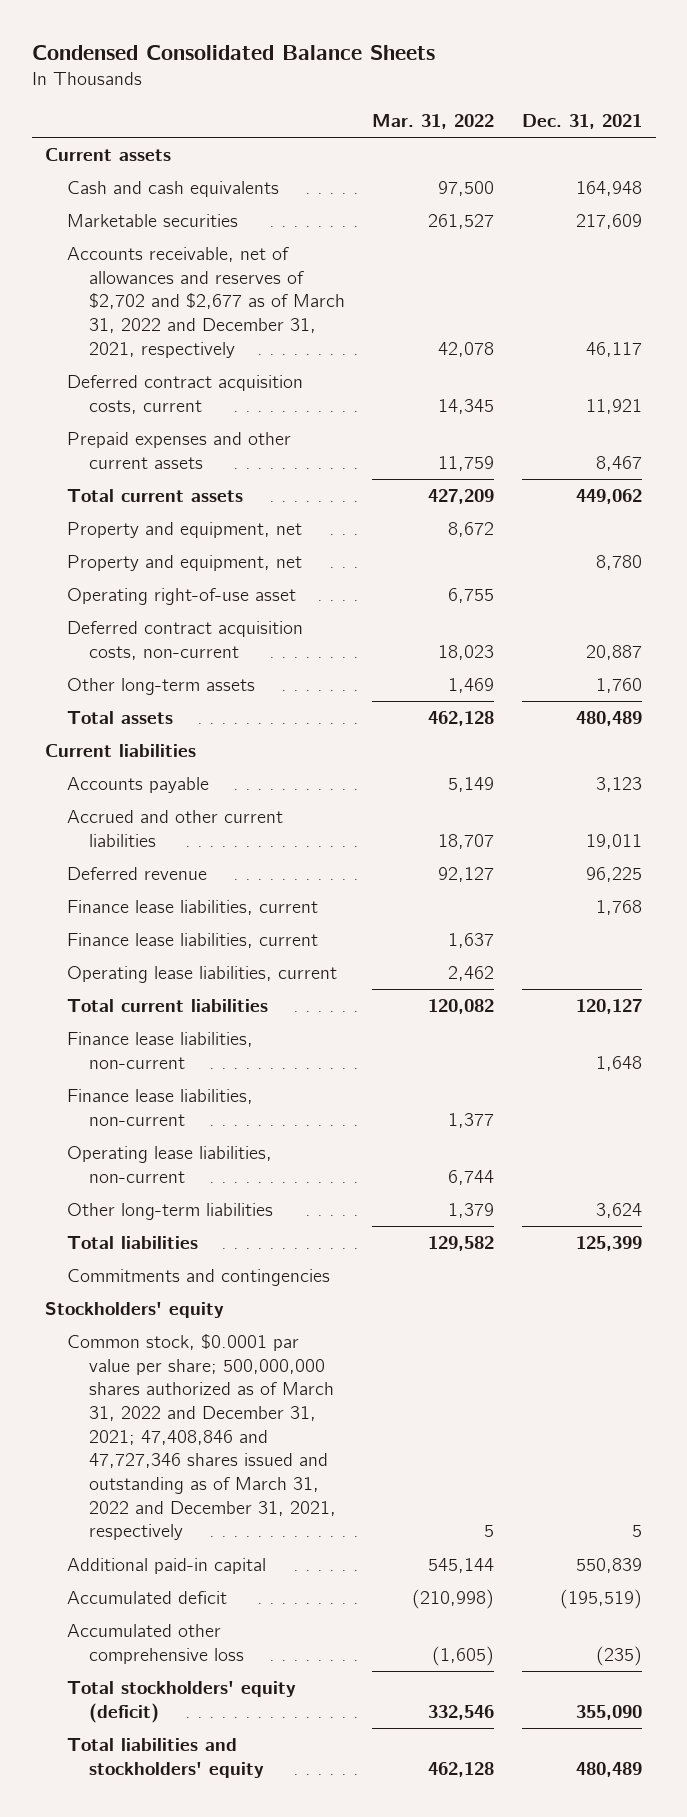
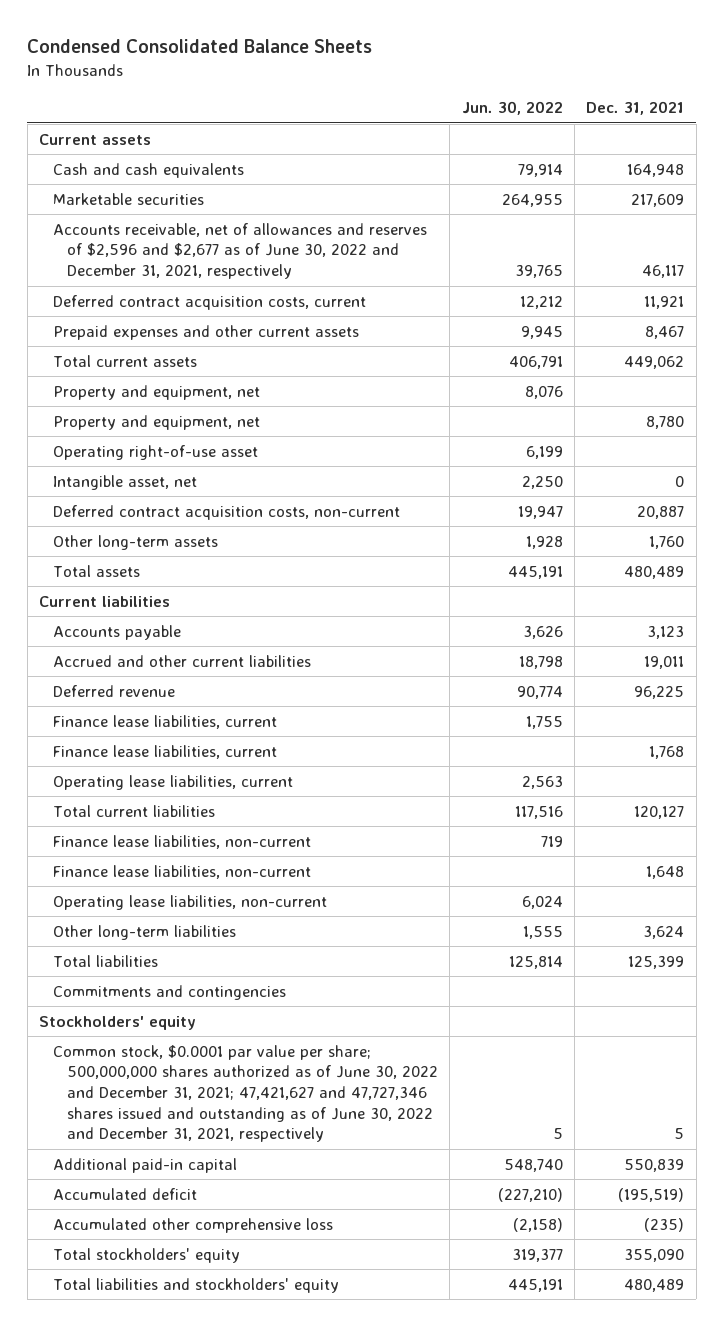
- | Mar. 31, 2022 | Dec. 31, 2021
+ | Jun. 30, 2022 | Dec. 31, 2021
- Accounts receivable, net of allowances and reserves of $2,702 and $2,677 as of March 31, 2022 and December 31, 2021, respectively | 42,078 | 46,117
+ Accounts receivable, net of allowances and reserves of $2,596 and $2,677 as of June 30, 2022 and December 31, 2021, respectively | 39,765 | 46,117
+ Intangible asset, net | 2,250 | 0
moved down: Finance lease liabilities, current | | 1,768
moved down: Finance lease liabilities, non-current | | 1,648
- Common stock, $0.0001 par value per share; 500,000,000 shares authorized as of March 31, 2022 and December 31, 2021; 47,408,846 and 47,727,346 shares issued and outstanding as of March 31, 2022 and December 31, 2021, respectively | 5 | 5
+ Common stock, $0.0001 par value per share; 500,000,000 shares authorized as of June 30, 2022 and December 31, 2021; 47,421,627 and 47,727,346 shares issued and outstanding as of June 30, 2022 and December 31, 2021, respectively | 5 | 5
- Total stockholders' equity (deficit) | 332,546 | 355,090
+ Total stockholders' equity | 319,377 | 355,090

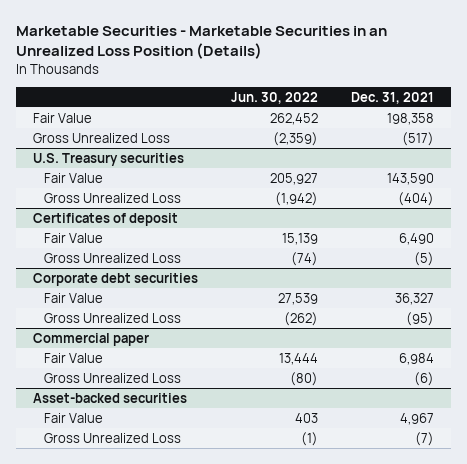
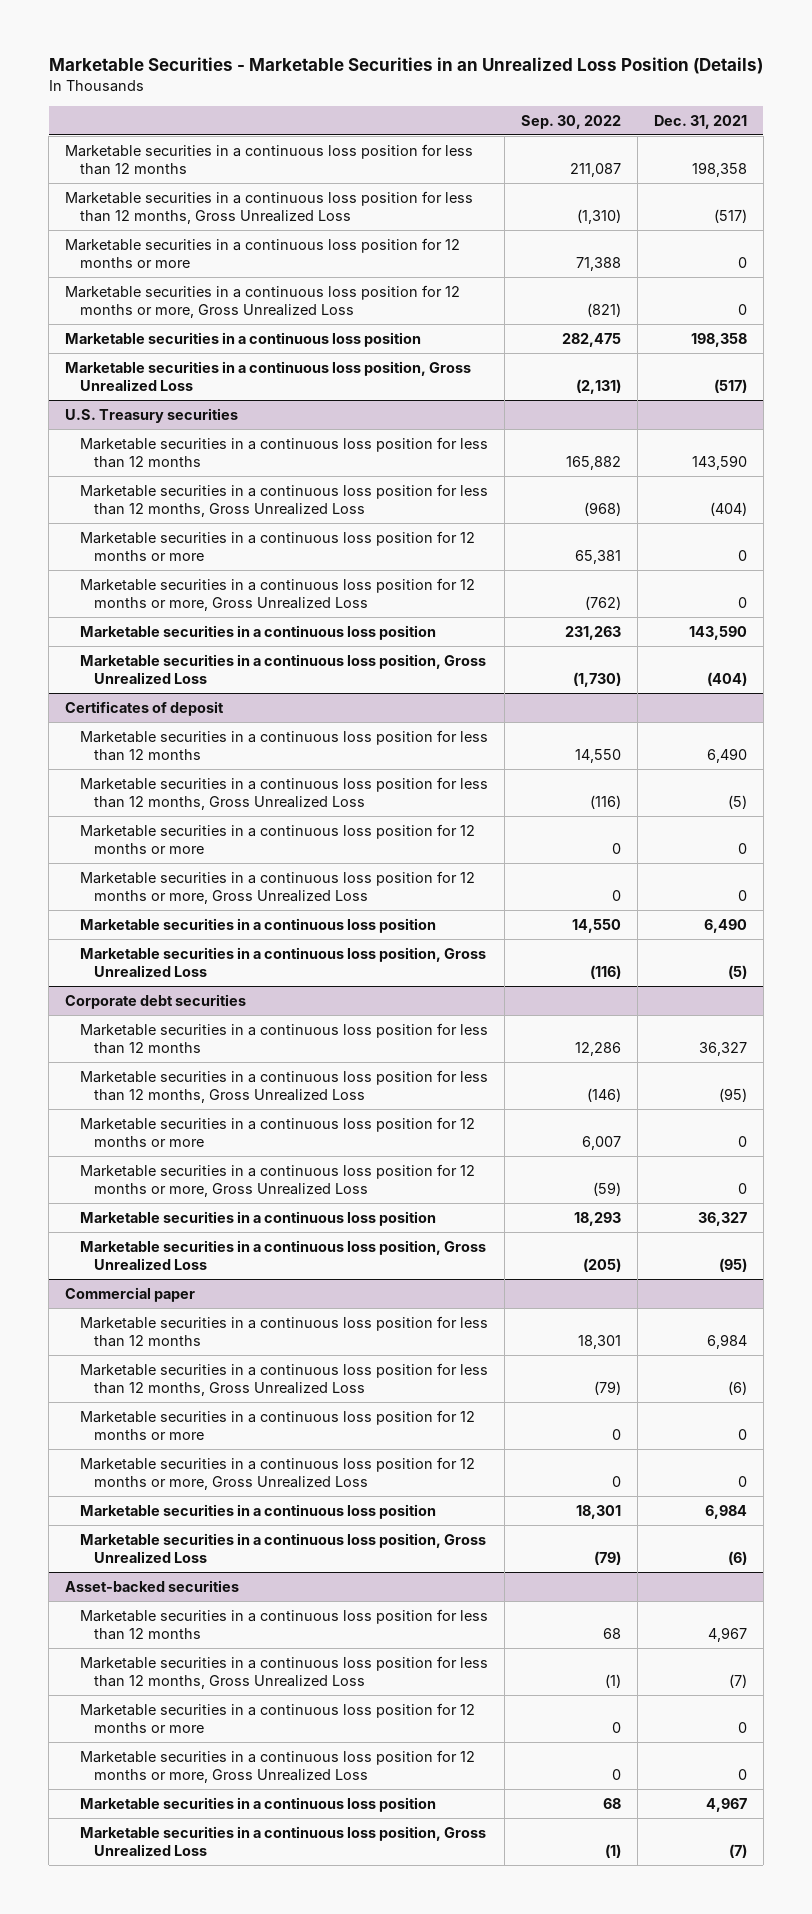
- | Jun. 30, 2022 | Dec. 31, 2021
+ | Sep. 30, 2022 | Dec. 31, 2021
- Fair Value | 262,452 | 198,358
- Gross Unrealized Loss | (2,359) | (517)
+ Marketable securities in a continuous loss position for less than 12 months | 211,087 | 198,358
+ Marketable securities in a continuous loss position for less than 12 months, Gross Unrealized Loss | (1,310) | (517)
+ Marketable securities in a continuous loss position for 12 months or more | 71,388 | 0
+ Marketable securities in a continuous loss position for 12 months or more, Gross Unrealized Loss | (821) | 0
+ Marketable securities in a continuous loss position | 282,475 | 198,358
+ Marketable securities in a continuous loss position, Gross Unrealized Loss | (2,131) | (517)
@ U.S. Treasury securities
- Fair Value | 205,927 | 143,590
- Gross Unrealized Loss | (1,942) | (404)
+ Marketable securities in a continuous loss position for less than 12 months | 165,882 | 143,590
+ Marketable securities in a continuous loss position for less than 12 months, Gross Unrealized Loss | (968) | (404)
+ Marketable securities in a continuous loss position for 12 months or more | 65,381 | 0
+ Marketable securities in a continuous loss position for 12 months or more, Gross Unrealized Loss | (762) | 0
+ Marketable securities in a continuous loss position | 231,263 | 143,590
+ Marketable securities in a continuous loss position, Gross Unrealized Loss | (1,730) | (404)
@ Certificates of deposit
- Fair Value | 15,139 | 6,490
- Gross Unrealized Loss | (74) | (5)
+ Marketable securities in a continuous loss position for less than 12 months | 14,550 | 6,490
+ Marketable securities in a continuous loss position for less than 12 months, Gross Unrealized Loss | (116) | (5)
+ Marketable securities in a continuous loss position for 12 months or more | 0 | 0
+ Marketable securities in a continuous loss position for 12 months or more, Gross Unrealized Loss | 0 | 0
+ Marketable securities in a continuous loss position | 14,550 | 6,490
+ Marketable securities in a continuous loss position, Gross Unrealized Loss | (116) | (5)
@ Corporate debt securities
- Fair Value | 27,539 | 36,327
- Gross Unrealized Loss | (262) | (95)
+ Marketable securities in a continuous loss position for less than 12 months | 12,286 | 36,327
+ Marketable securities in a continuous loss position for less than 12 months, Gross Unrealized Loss | (146) | (95)
+ Marketable securities in a continuous loss position for 12 months or more | 6,007 | 0
+ Marketable securities in a continuous loss position for 12 months or more, Gross Unrealized Loss | (59) | 0
+ Marketable securities in a continuous loss position | 18,293 | 36,327
+ Marketable securities in a continuous loss position, Gross Unrealized Loss | (205) | (95)
@ Commercial paper
- Fair Value | 13,444 | 6,984
- Gross Unrealized Loss | (80) | (6)
+ Marketable securities in a continuous loss position for less than 12 months | 18,301 | 6,984
+ Marketable securities in a continuous loss position for less than 12 months, Gross Unrealized Loss | (79) | (6)
+ Marketable securities in a continuous loss position for 12 months or more | 0 | 0
+ Marketable securities in a continuous loss position for 12 months or more, Gross Unrealized Loss | 0 | 0
+ Marketable securities in a continuous loss position | 18,301 | 6,984
+ Marketable securities in a continuous loss position, Gross Unrealized Loss | (79) | (6)
@ Asset-backed securities
- Fair Value | 403 | 4,967
- Gross Unrealized Loss | (1) | (7)
+ Marketable securities in a continuous loss position for less than 12 months | 68 | 4,967
+ Marketable securities in a continuous loss position for less than 12 months, Gross Unrealized Loss | (1) | (7)
+ Marketable securities in a continuous loss position for 12 months or more | 0 | 0
+ Marketable securities in a continuous loss position for 12 months or more, Gross Unrealized Loss | 0 | 0
+ Marketable securities in a continuous loss position | 68 | 4,967
+ Marketable securities in a continuous loss position, Gross Unrealized Loss | (1) | (7)

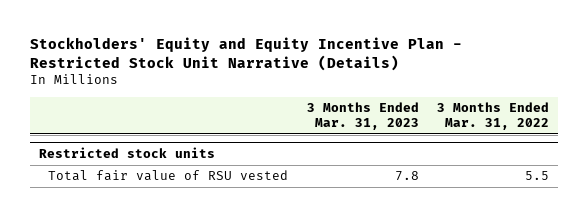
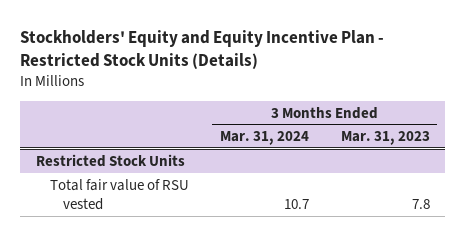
- Stockholders' Equity and Equity Incentive Plan - Restricted Stock Unit Narrative (Details)
+ Stockholders' Equity and Equity Incentive Plan - Restricted Stock Units (Details)
- | 3 Months Ended Mar. 31, 2023 | 3 Months Ended Mar. 31, 2022
+ | 3 Months Ended Mar. 31, 2024 | 3 Months Ended Mar. 31, 2023
- Restricted stock units
+ Restricted Stock Units

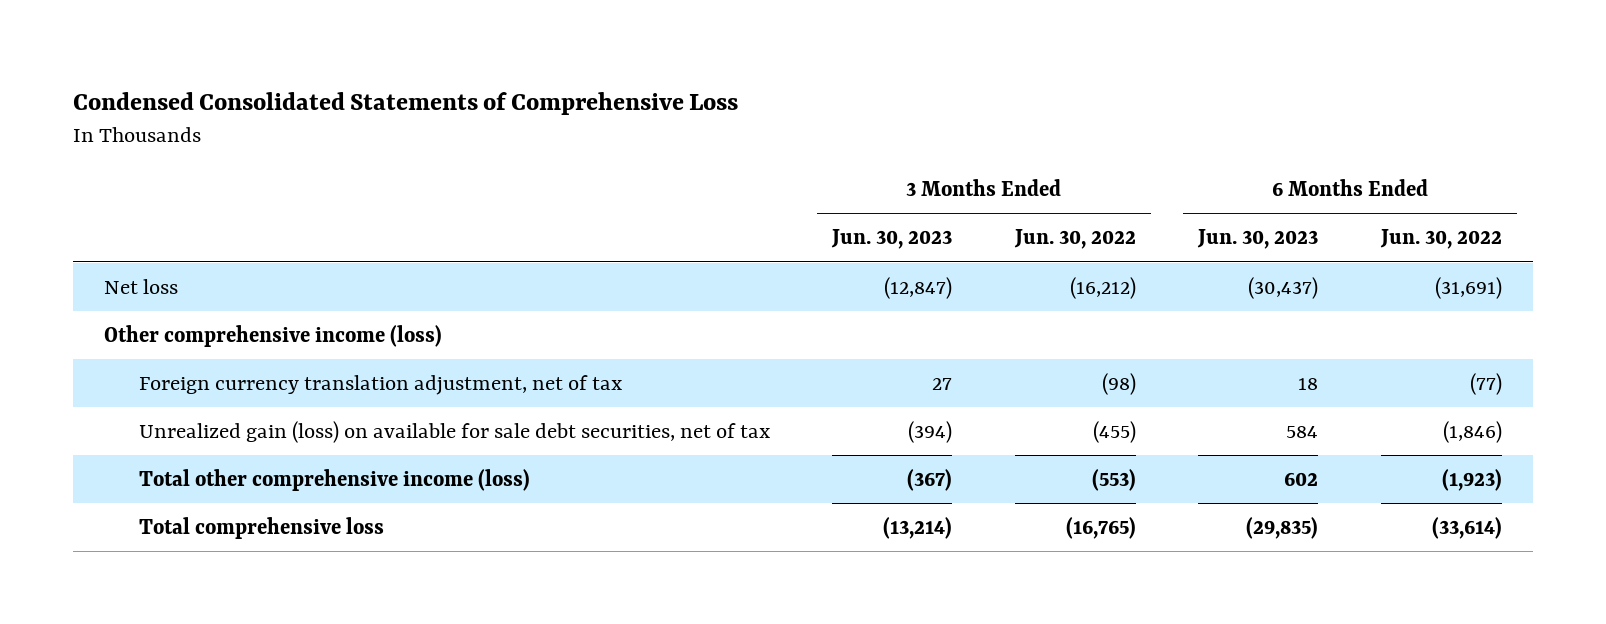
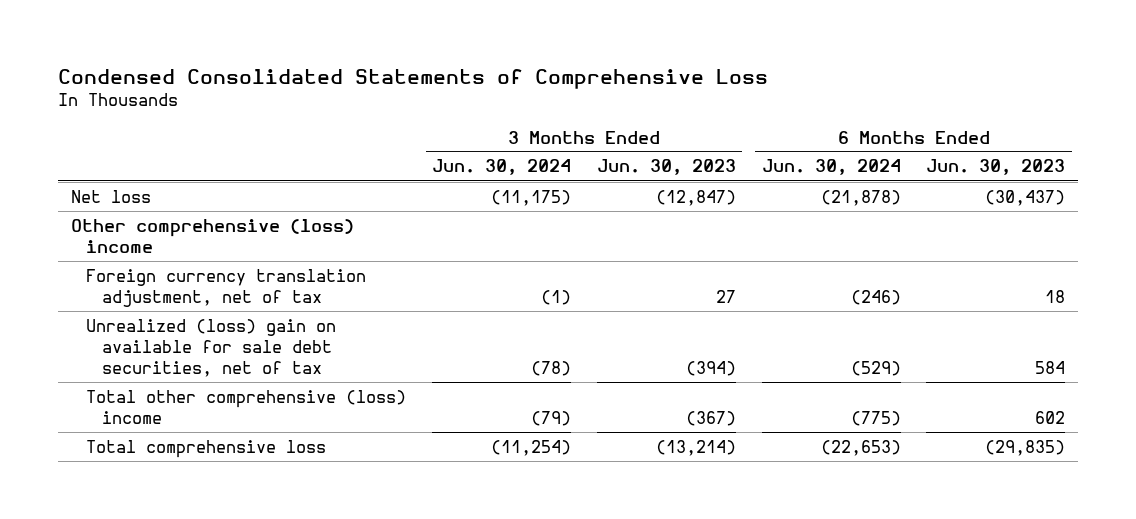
- | 3 Months Ended Jun. 30, 2023 | 3 Months Ended Jun. 30, 2022 | 6 Months Ended Jun. 30, 2023 | 6 Months Ended Jun. 30, 2022
+ | 3 Months Ended Jun. 30, 2024 | 3 Months Ended Jun. 30, 2023 | 6 Months Ended Jun. 30, 2024 | 6 Months Ended Jun. 30, 2023
- Other comprehensive income (loss)
+ Other comprehensive (loss) income
- Unrealized gain (loss) on available for sale debt securities, net of tax | (394) | (455) | 584 | (1,846)
- Total other comprehensive income (loss) | (367) | (553) | 602 | (1,923)
+ Unrealized (loss) gain on available for sale debt securities, net of tax | (78) | (394) | (529) | 584
+ Total other comprehensive (loss) income | (79) | (367) | (775) | 602

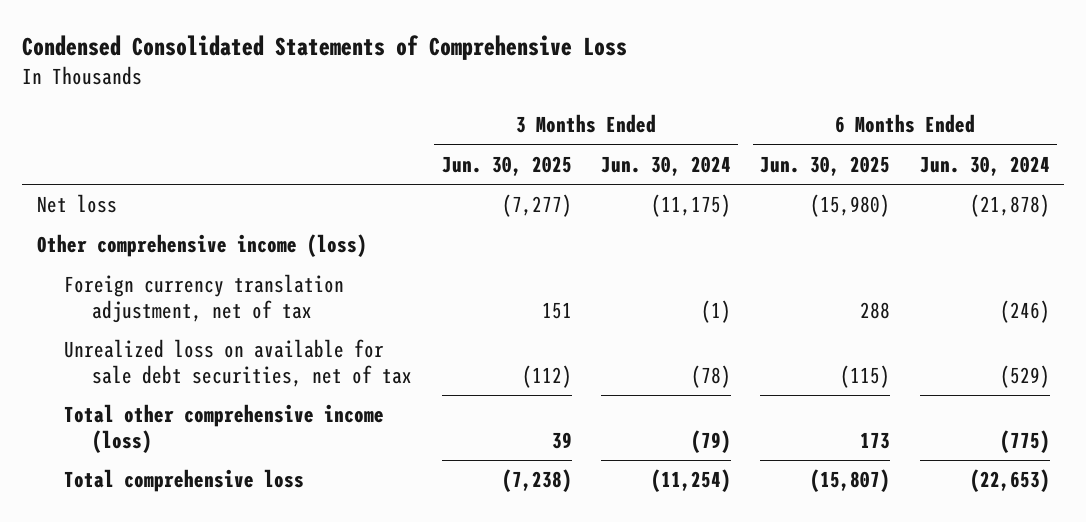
- | 3 Months Ended Jun. 30, 2024 | 3 Months Ended Jun. 30, 2023 | 6 Months Ended Jun. 30, 2024 | 6 Months Ended Jun. 30, 2023
+ | 3 Months Ended Jun. 30, 2025 | 3 Months Ended Jun. 30, 2024 | 6 Months Ended Jun. 30, 2025 | 6 Months Ended Jun. 30, 2024
- Other comprehensive (loss) income
+ Other comprehensive income (loss)
- Unrealized (loss) gain on available for sale debt securities, net of tax | (78) | (394) | (529) | 584
- Total other comprehensive (loss) income | (79) | (367) | (775) | 602
+ Unrealized loss on available for sale debt securities, net of tax | (112) | (78) | (115) | (529)
+ Total other comprehensive income (loss) | 39 | (79) | 173 | (775)

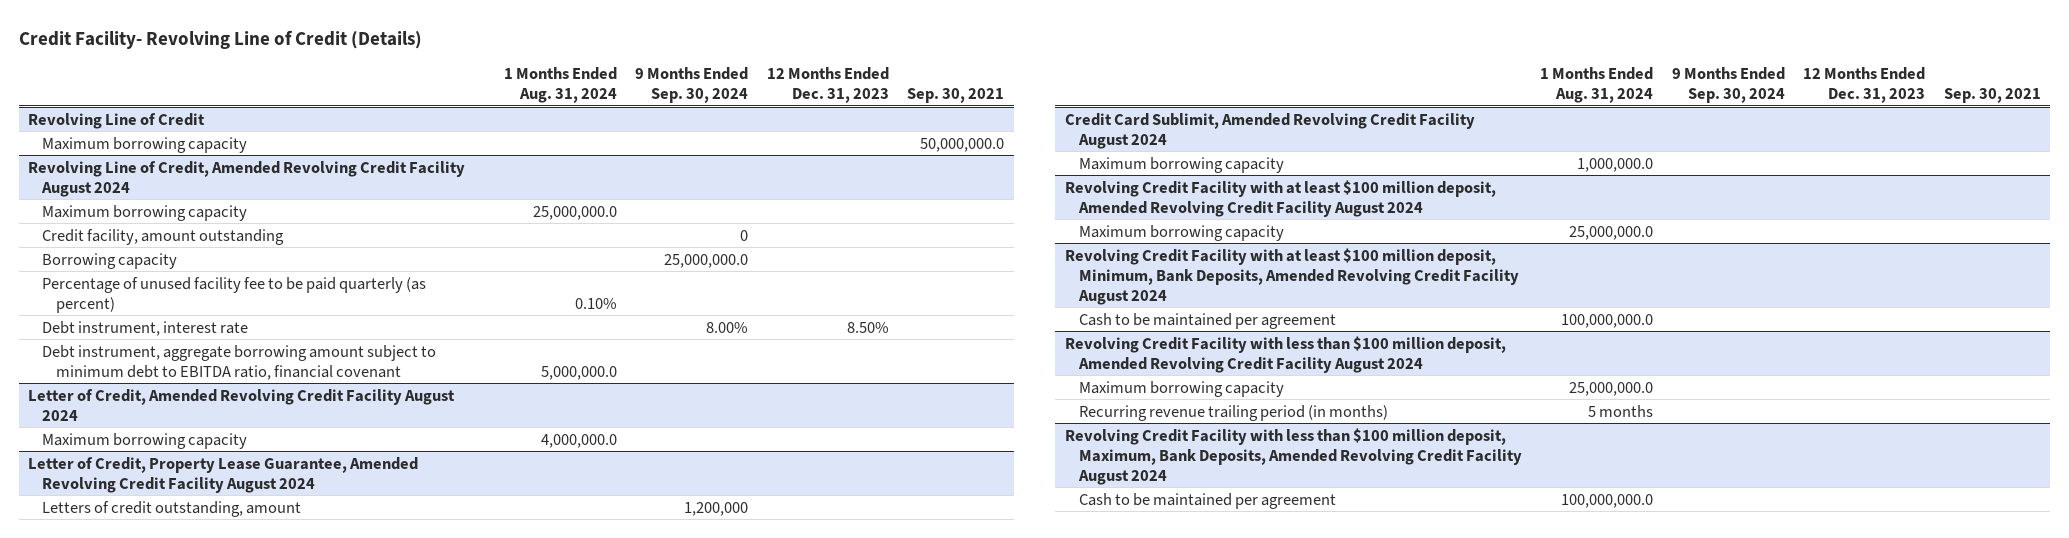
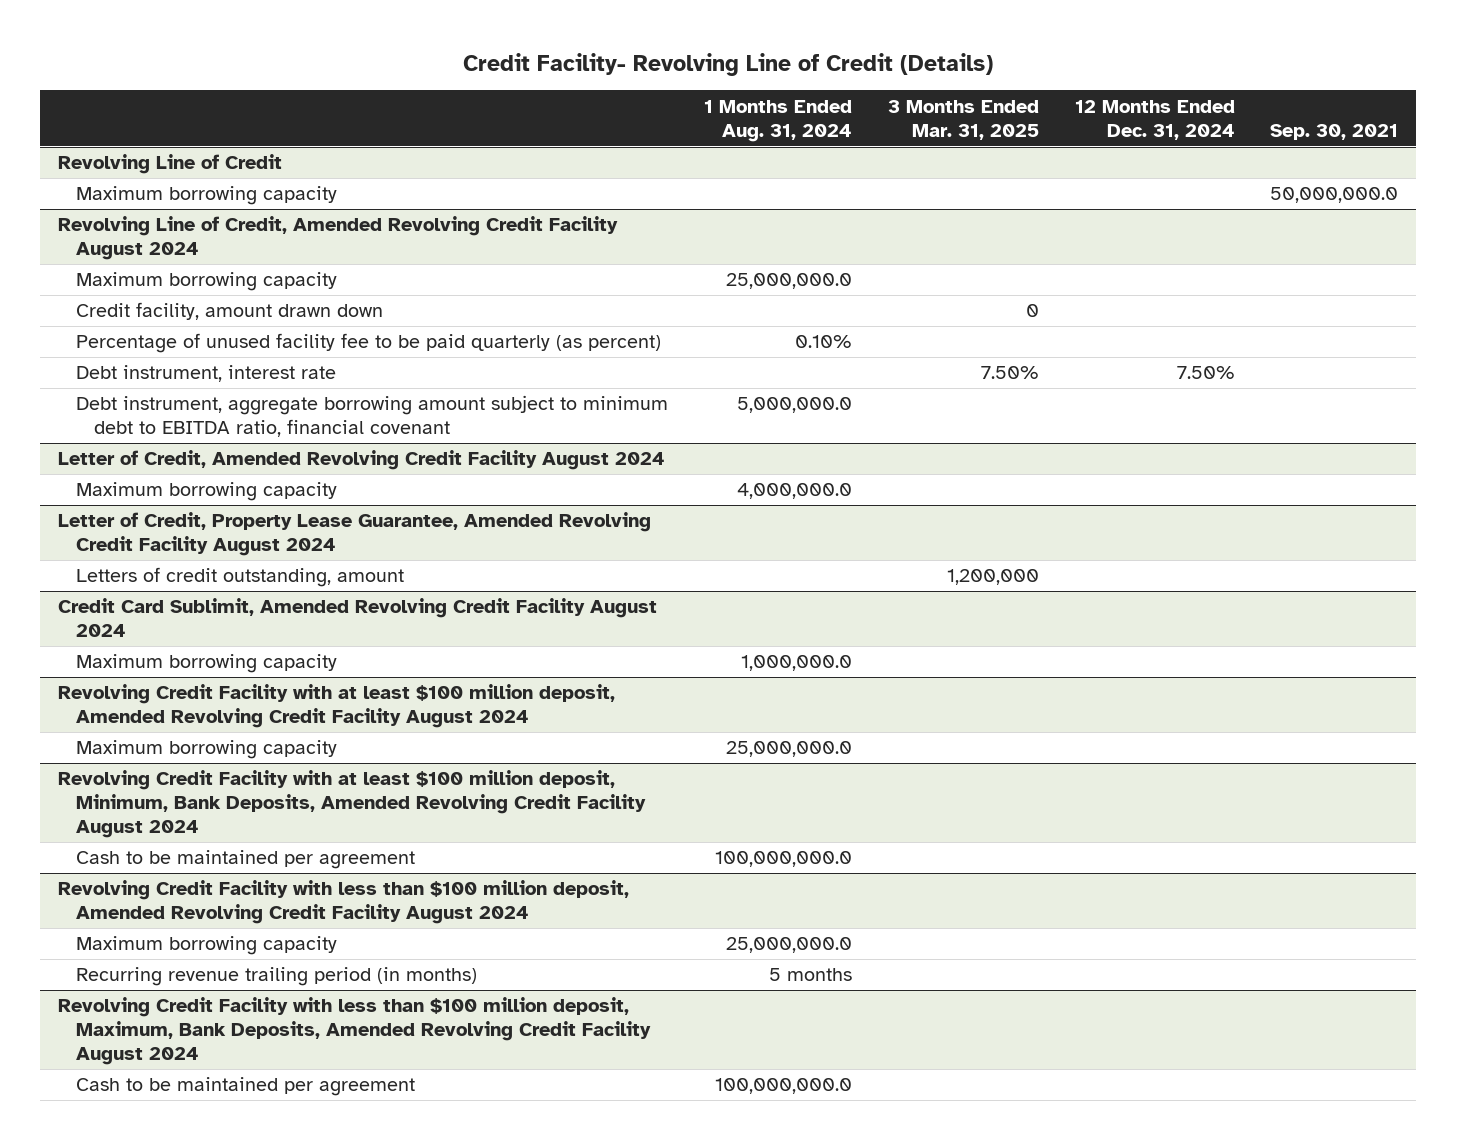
- | 1 Months Ended Aug. 31, 2024 | 9 Months Ended Sep. 30, 2024 | 12 Months Ended Dec. 31, 2023 | Sep. 30, 2021
+ | 1 Months Ended Aug. 31, 2024 | 3 Months Ended Mar. 31, 2025 | 12 Months Ended Dec. 31, 2024 | Sep. 30, 2021
@ Revolving Line of Credit, Amended Revolving Credit Facility August 2024
- Credit facility, amount outstanding | | 0 | |
- Borrowing capacity | | 25,000,000.0 | |
+ Credit facility, amount drawn down | | 0 | |

